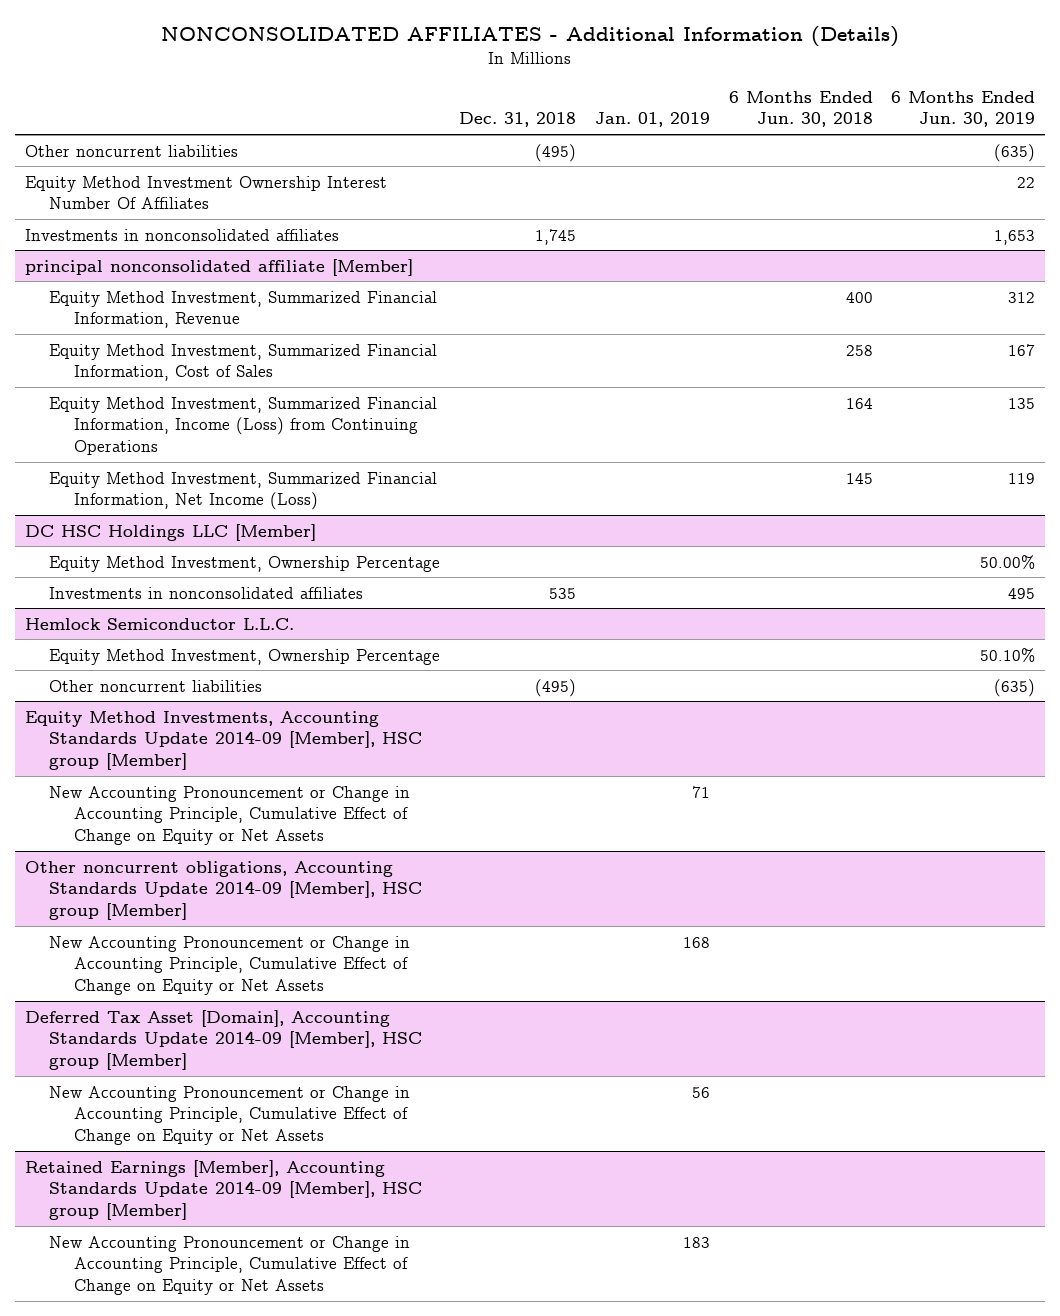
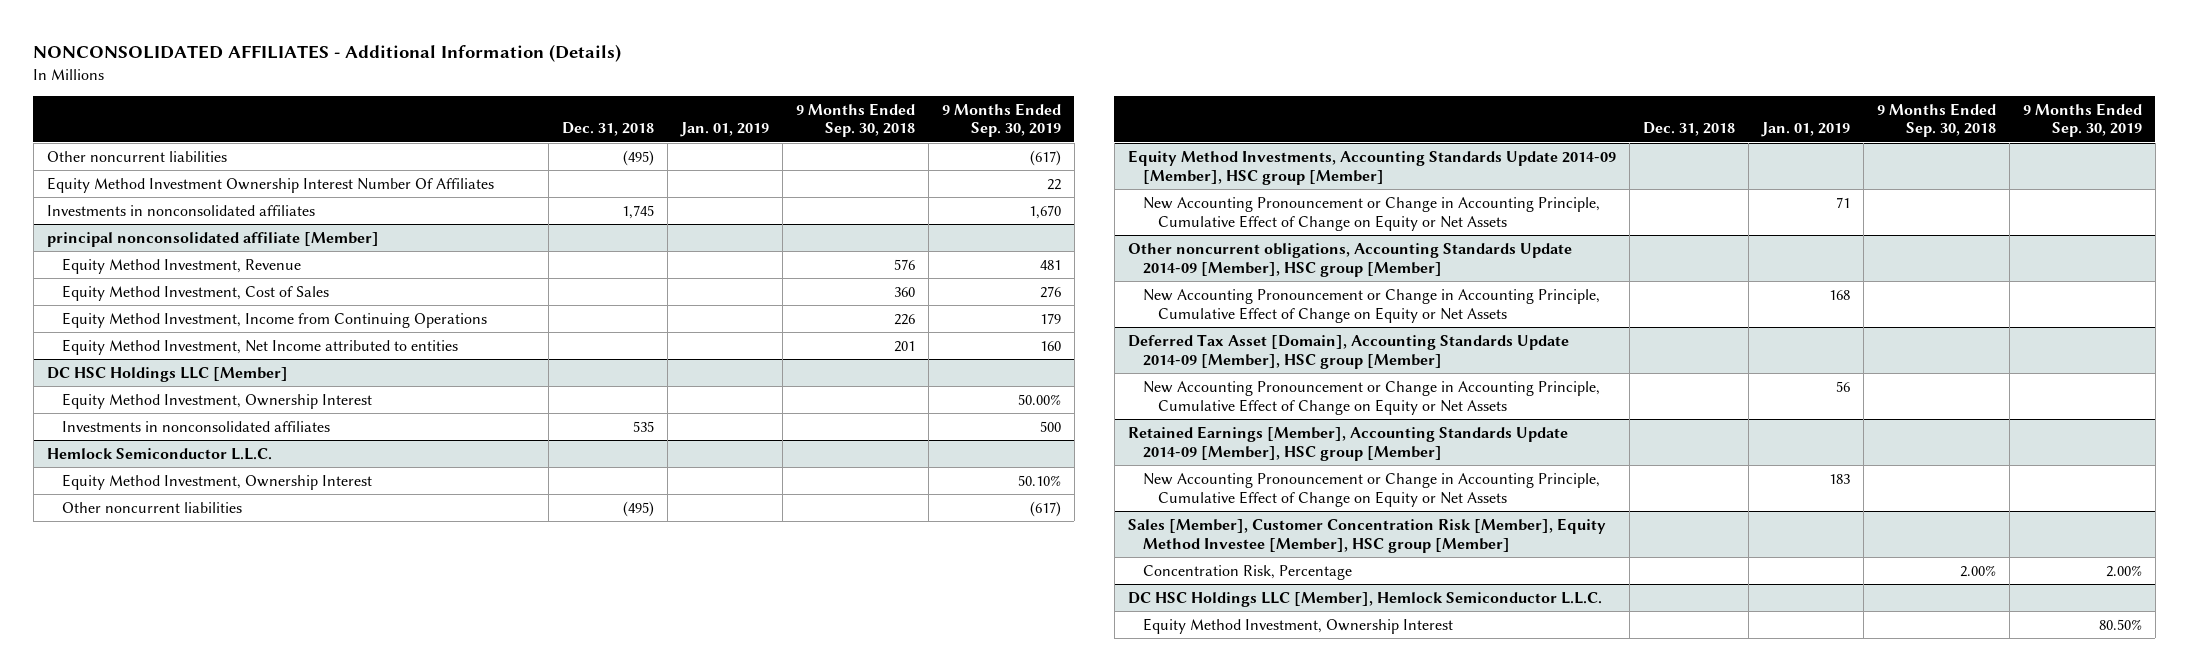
- | Dec. 31, 2018 | Jan. 01, 2019 | 6 Months Ended Jun. 30, 2018 | 6 Months Ended Jun. 30, 2019
+ | Dec. 31, 2018 | Jan. 01, 2019 | 9 Months Ended Sep. 30, 2018 | 9 Months Ended Sep. 30, 2019
@ principal nonconsolidated affiliate [Member]
- Equity Method Investment, Summarized Financial Information, Revenue | | | 400 | 312
- Equity Method Investment, Summarized Financial Information, Cost of Sales | | | 258 | 167
- Equity Method Investment, Summarized Financial Information, Income (Loss) from Continuing Operations | | | 164 | 135
- Equity Method Investment, Summarized Financial Information, Net Income (Loss) | | | 145 | 119
+ Equity Method Investment, Revenue | | | 576 | 481
+ Equity Method Investment, Cost of Sales | | | 360 | 276
+ Equity Method Investment, Income from Continuing Operations | | | 226 | 179
+ Equity Method Investment, Net Income attributed to entities | | | 201 | 160
@ DC HSC Holdings LLC [Member]
- Equity Method Investment, Ownership Percentage | | | | 50.00%
+ Equity Method Investment, Ownership Interest | | | | 50.00%
@ Hemlock Semiconductor L.L.C.
- Equity Method Investment, Ownership Percentage | | | | 50.10%
+ Equity Method Investment, Ownership Interest | | | | 50.10%
+ Sales [Member], Customer Concentration Risk [Member], Equity Method Investee [Member], HSC group [Member]
+ Concentration Risk, Percentage | | | 2.00% | 2.00%
+ DC HSC Holdings LLC [Member], Hemlock Semiconductor L.L.C.
+ Equity Method Investment, Ownership Interest | | | | 80.50%

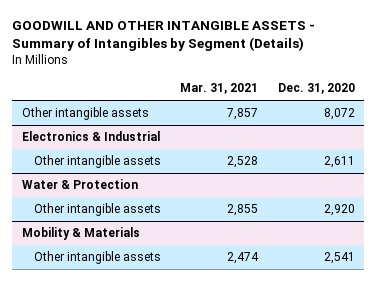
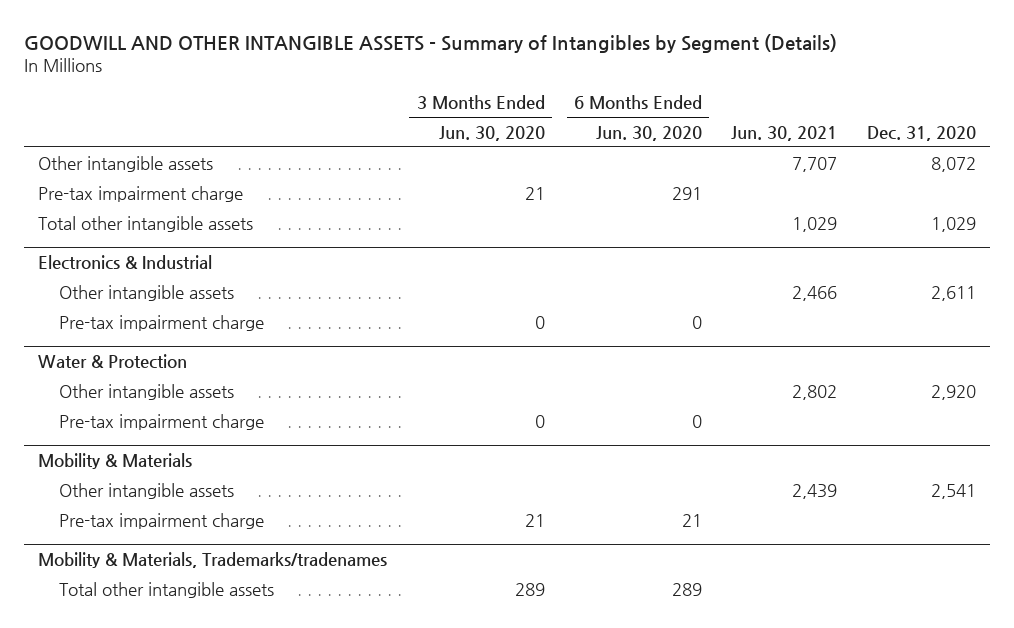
- | Mar. 31, 2021 | Dec. 31, 2020
+ | 3 Months Ended Jun. 30, 2020 | 6 Months Ended Jun. 30, 2020 | Jun. 30, 2021 | Dec. 31, 2020
+ Pre-tax impairment charge | 21 | 291 | |
+ Total other intangible assets | | | 1,029 | 1,029
@ Electronics & Industrial
+ Pre-tax impairment charge | 0 | 0 | |
@ Water & Protection
+ Pre-tax impairment charge | 0 | 0 | |
@ Mobility & Materials
+ Pre-tax impairment charge | 21 | 21 | |
+ Mobility & Materials, Trademarks/tradenames
+ Total other intangible assets | 289 | 289 | |

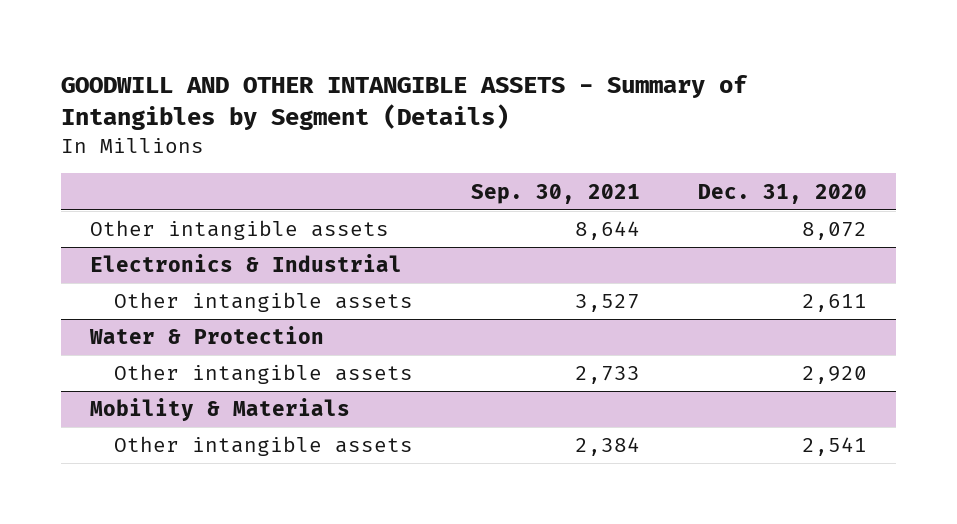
- | 3 Months Ended Jun. 30, 2020 | 6 Months Ended Jun. 30, 2020 | Jun. 30, 2021 | Dec. 31, 2020
+ | Sep. 30, 2021 | Dec. 31, 2020
- Pre-tax impairment charge | 21 | 291 | |
- Total other intangible assets | | | 1,029 | 1,029
@ Electronics & Industrial
- Pre-tax impairment charge | 0 | 0 | |
@ Water & Protection
- Pre-tax impairment charge | 0 | 0 | |
@ Mobility & Materials
- Pre-tax impairment charge | 21 | 21 | |
- Mobility & Materials, Trademarks/tradenames
- Total other intangible assets | 289 | 289 | |

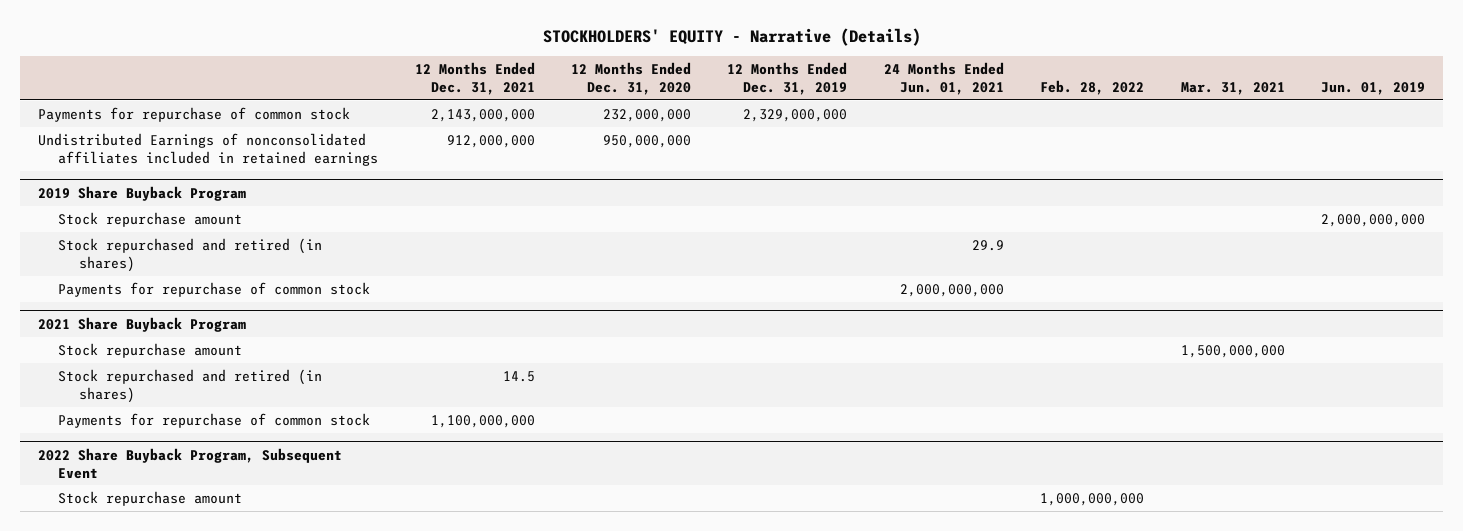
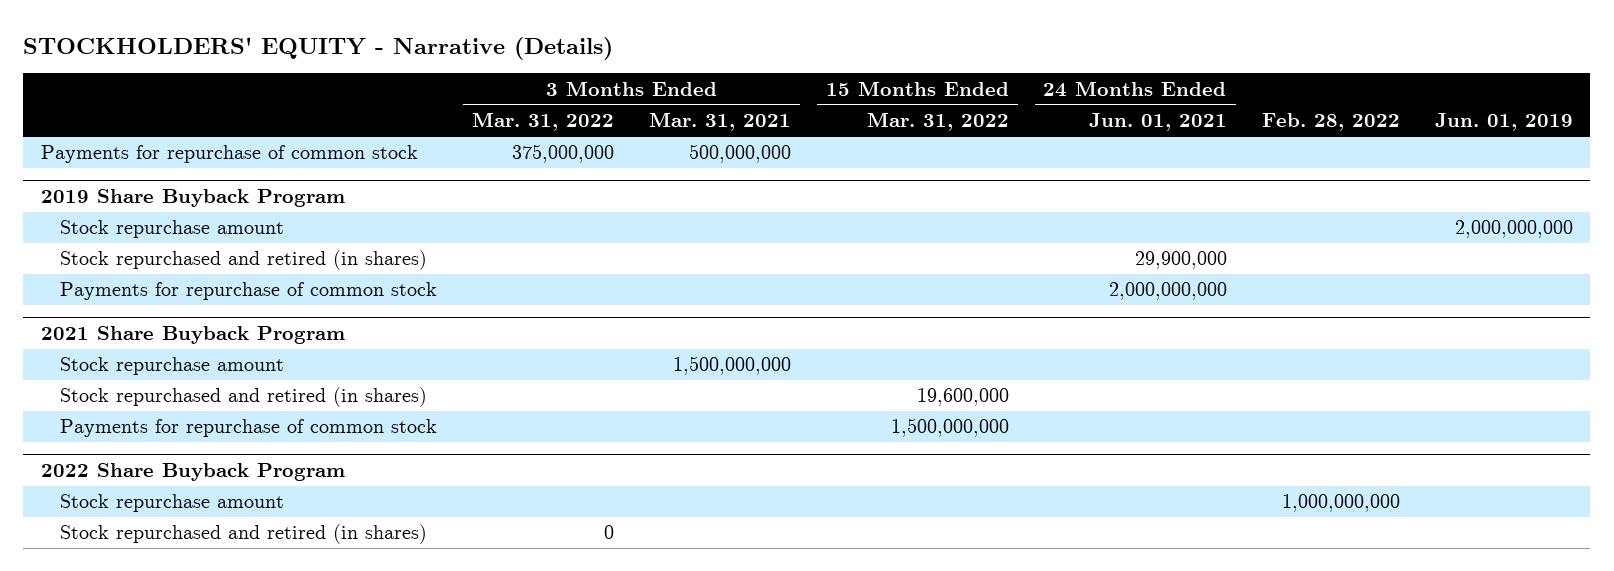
- | 12 Months Ended Dec. 31, 2021 | 12 Months Ended Dec. 31, 2020 | 12 Months Ended Dec. 31, 2019 | 24 Months Ended Jun. 01, 2021 | Feb. 28, 2022 | Mar. 31, 2021 | Jun. 01, 2019
+ | 3 Months Ended Mar. 31, 2022 | 3 Months Ended Mar. 31, 2021 | 15 Months Ended Mar. 31, 2022 | 24 Months Ended Jun. 01, 2021 | Feb. 28, 2022 | Jun. 01, 2019
- Undistributed Earnings of nonconsolidated affiliates included in retained earnings | 912,000,000 | 950,000,000 | | | | |
@ 2019 Share Buyback Program
- Stock repurchased and retired (in shares) | | | | 29.9 | | |
+ Stock repurchased and retired (in shares) | | | | 29,900,000 | |
- 2022 Share Buyback Program, Subsequent Event
+ 2022 Share Buyback Program
+ Stock repurchased and retired (in shares) | 0 | | | | |

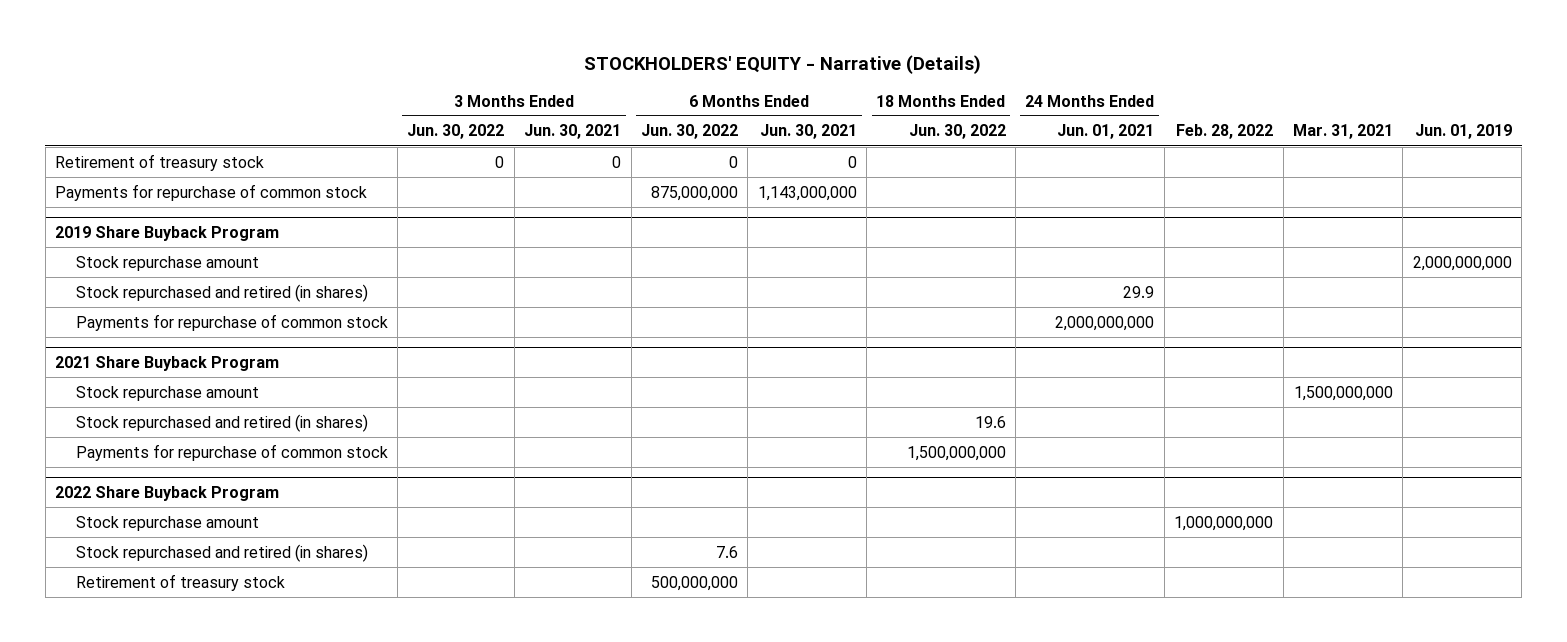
- | 3 Months Ended Mar. 31, 2022 | 3 Months Ended Mar. 31, 2021 | 15 Months Ended Mar. 31, 2022 | 24 Months Ended Jun. 01, 2021 | Feb. 28, 2022 | Jun. 01, 2019
+ | 3 Months Ended Jun. 30, 2022 | 3 Months Ended Jun. 30, 2021 | 6 Months Ended Jun. 30, 2022 | 6 Months Ended Jun. 30, 2021 | 18 Months Ended Jun. 30, 2022 | 24 Months Ended Jun. 01, 2021 | Feb. 28, 2022 | Mar. 31, 2021 | Jun. 01, 2019
+ Retirement of treasury stock | 0 | 0 | 0 | 0 | | | | |
@ 2019 Share Buyback Program
- Stock repurchased and retired (in shares) | | | | 29,900,000 | |
+ Stock repurchased and retired (in shares) | | | | | | 29.9 | | |
@ 2022 Share Buyback Program
+ Retirement of treasury stock | | | 500,000,000 | | | | | |

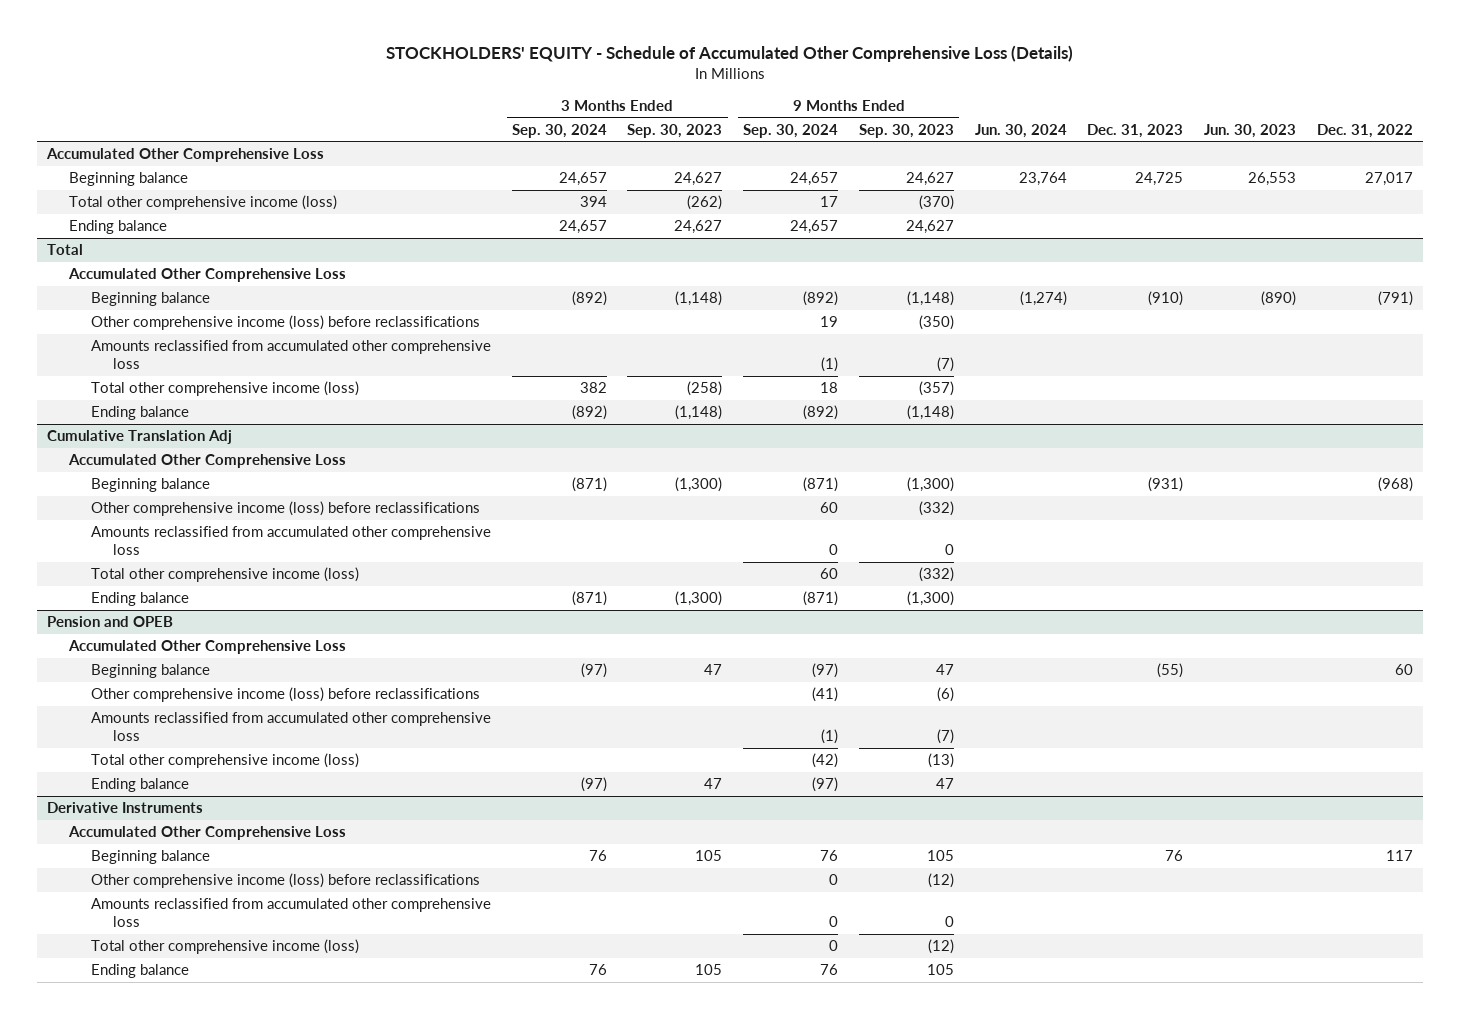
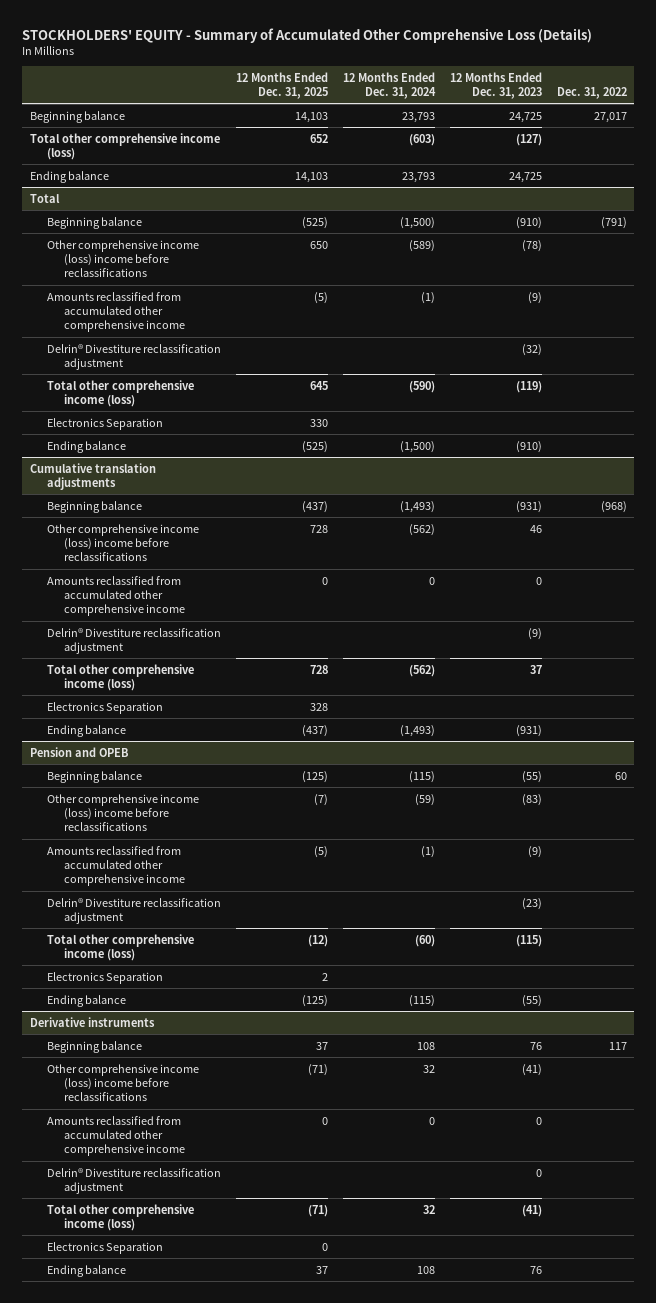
- STOCKHOLDERS' EQUITY - Schedule of Accumulated Other Comprehensive Loss (Details)
+ STOCKHOLDERS' EQUITY - Summary of Accumulated Other Comprehensive Loss (Details)
- | 3 Months Ended Sep. 30, 2024 | 3 Months Ended Sep. 30, 2023 | 9 Months Ended Sep. 30, 2024 | 9 Months Ended Sep. 30, 2023 | Jun. 30, 2024 | Dec. 31, 2023 | Jun. 30, 2023 | Dec. 31, 2022
+ | 12 Months Ended Dec. 31, 2025 | 12 Months Ended Dec. 31, 2024 | 12 Months Ended Dec. 31, 2023 | Dec. 31, 2022
- Accumulated Other Comprehensive Loss
@ Total
- Accumulated Other Comprehensive Loss
- Other comprehensive income (loss) before reclassifications | | | 19 | (350) | | | |
- Amounts reclassified from accumulated other comprehensive loss | | | (1) | (7) | | | |
+ Other comprehensive income (loss) income before reclassifications | 650 | (589) | (78) |
+ Amounts reclassified from accumulated other comprehensive income | (5) | (1) | (9) |
+ Delrin® Divestiture reclassification adjustment | | | (32) |
+ Electronics Separation | 330 | | |
- Cumulative Translation Adj
- Accumulated Other Comprehensive Loss
+ Cumulative translation adjustments
- Other comprehensive income (loss) before reclassifications | | | 60 | (332) | | | |
- Amounts reclassified from accumulated other comprehensive loss | | | 0 | 0 | | | |
+ Other comprehensive income (loss) income before reclassifications | 728 | (562) | 46 |
+ Amounts reclassified from accumulated other comprehensive income | 0 | 0 | 0 |
+ Delrin® Divestiture reclassification adjustment | | | (9) |
+ Electronics Separation | 328 | | |
@ Pension and OPEB
- Accumulated Other Comprehensive Loss
- Other comprehensive income (loss) before reclassifications | | | (41) | (6) | | | |
- Amounts reclassified from accumulated other comprehensive loss | | | (1) | (7) | | | |
+ Other comprehensive income (loss) income before reclassifications | (7) | (59) | (83) |
+ Amounts reclassified from accumulated other comprehensive income | (5) | (1) | (9) |
+ Delrin® Divestiture reclassification adjustment | | | (23) |
+ Electronics Separation | 2 | | |
- Derivative Instruments
- Accumulated Other Comprehensive Loss
+ Derivative instruments
- Other comprehensive income (loss) before reclassifications | | | 0 | (12) | | | |
- Amounts reclassified from accumulated other comprehensive loss | | | 0 | 0 | | | |
+ Other comprehensive income (loss) income before reclassifications | (71) | 32 | (41) |
+ Amounts reclassified from accumulated other comprehensive income | 0 | 0 | 0 |
+ Delrin® Divestiture reclassification adjustment | | | 0 |
+ Electronics Separation | 0 | | |

